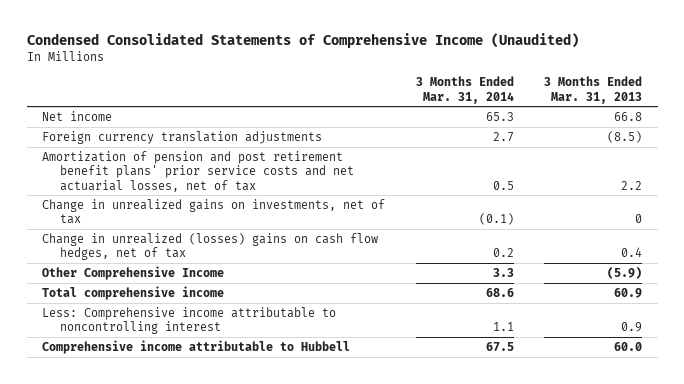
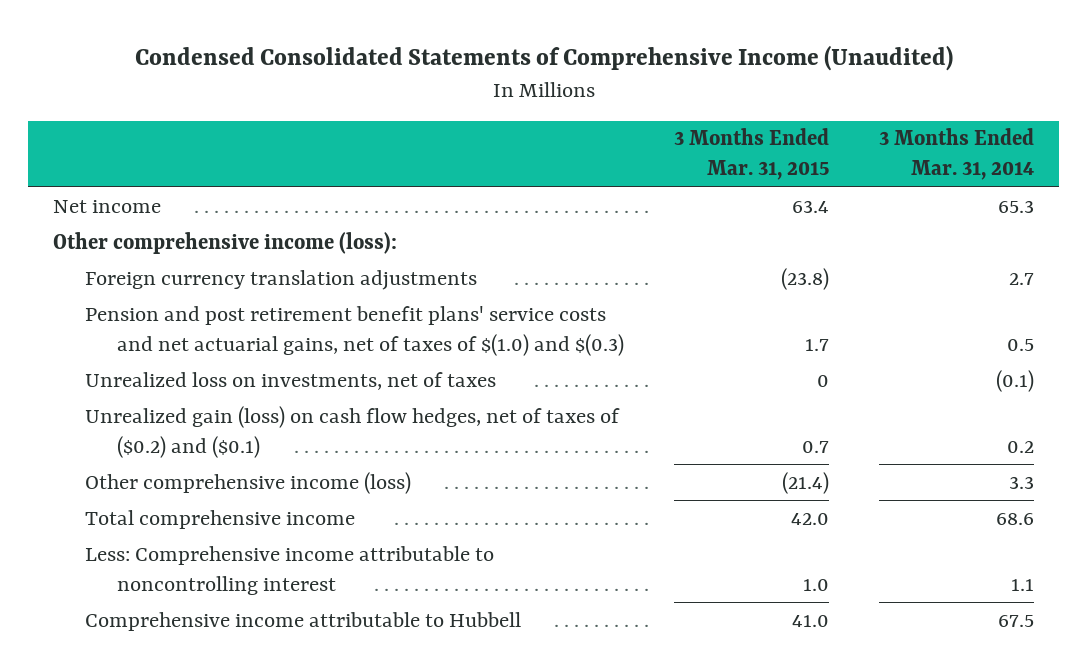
- | 3 Months Ended Mar. 31, 2014 | 3 Months Ended Mar. 31, 2013
+ | 3 Months Ended Mar. 31, 2015 | 3 Months Ended Mar. 31, 2014
+ Other comprehensive income (loss):
- Amortization of pension and post retirement benefit plans' prior service costs and net actuarial losses, net of tax | 0.5 | 2.2
- Change in unrealized gains on investments, net of tax | (0.1) | 0
- Change in unrealized (losses) gains on cash flow hedges, net of tax | 0.2 | 0.4
- Other Comprehensive Income | 3.3 | (5.9)
+ Pension and post retirement benefit plans' service costs and net actuarial gains, net of taxes of $(1.0) and $(0.3) | 1.7 | 0.5
+ Unrealized loss on investments, net of taxes | 0 | (0.1)
+ Unrealized gain (loss) on cash flow hedges, net of taxes of ($0.2) and ($0.1) | 0.7 | 0.2
+ Other comprehensive income (loss) | (21.4) | 3.3

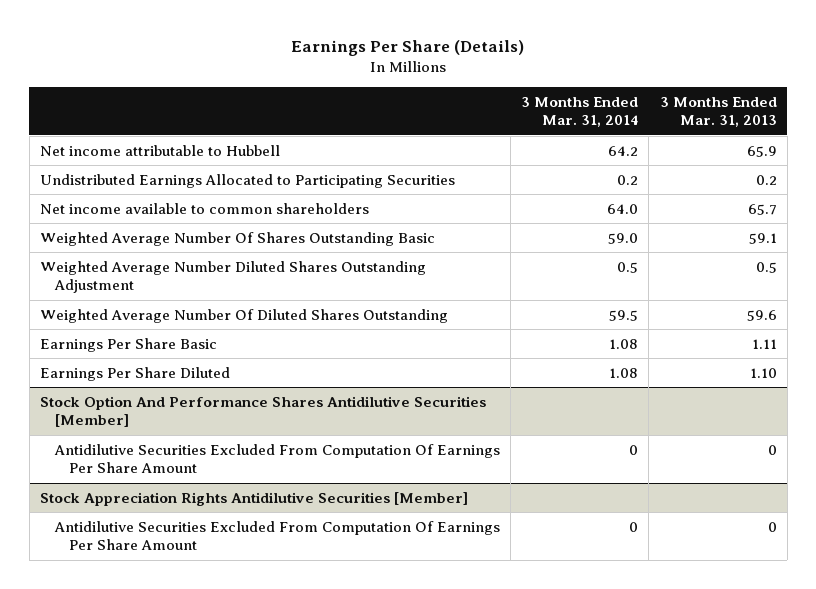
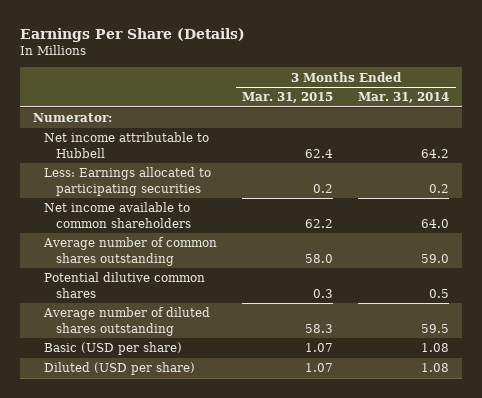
- | 3 Months Ended Mar. 31, 2014 | 3 Months Ended Mar. 31, 2013
+ | 3 Months Ended Mar. 31, 2015 | 3 Months Ended Mar. 31, 2014
+ Numerator:
- Undistributed Earnings Allocated to Participating Securities | 0.2 | 0.2
+ Less: Earnings allocated to participating securities | 0.2 | 0.2
- Weighted Average Number Of Shares Outstanding Basic | 59.0 | 59.1
- Weighted Average Number Diluted Shares Outstanding Adjustment | 0.5 | 0.5
- Weighted Average Number Of Diluted Shares Outstanding | 59.5 | 59.6
- Earnings Per Share Basic | 1.08 | 1.11
- Earnings Per Share Diluted | 1.08 | 1.10
- Stock Option And Performance Shares Antidilutive Securities [Member]
- Antidilutive Securities Excluded From Computation Of Earnings Per Share Amount | 0 | 0
- Stock Appreciation Rights Antidilutive Securities [Member]
- Antidilutive Securities Excluded From Computation Of Earnings Per Share Amount | 0 | 0
+ Average number of common shares outstanding | 58.0 | 59.0
+ Potential dilutive common shares | 0.3 | 0.5
+ Average number of diluted shares outstanding | 58.3 | 59.5
+ Basic (USD per share) | 1.07 | 1.08
+ Diluted (USD per share) | 1.07 | 1.08

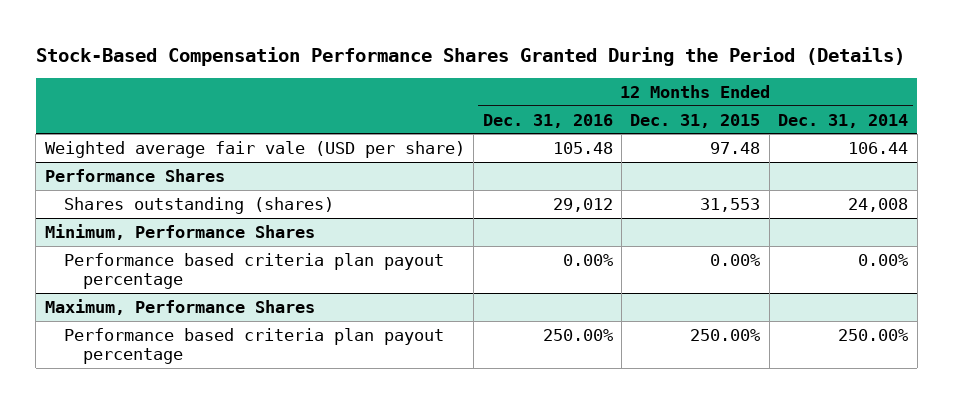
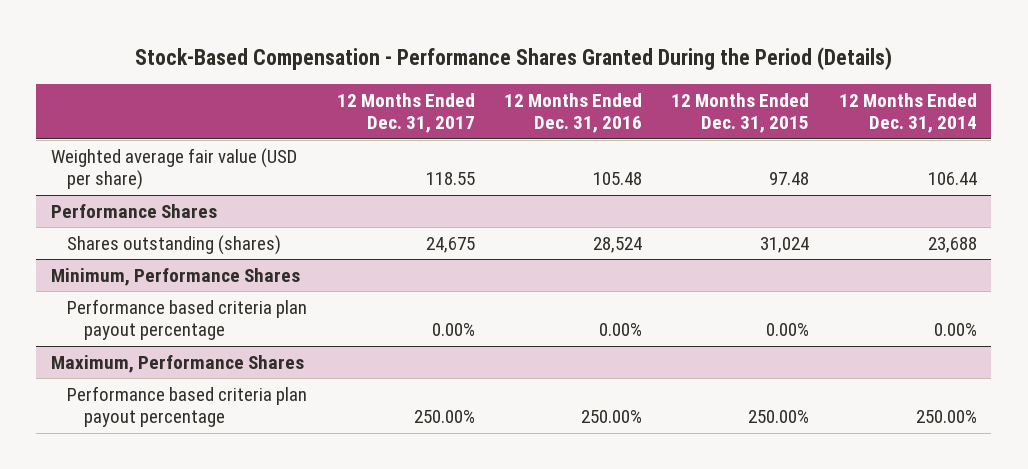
- Stock-Based Compensation Performance Shares Granted During the Period (Details)
+ Stock-Based Compensation - Performance Shares Granted During the Period (Details)
- | 12 Months Ended Dec. 31, 2016 | 12 Months Ended Dec. 31, 2015 | 12 Months Ended Dec. 31, 2014
+ | 12 Months Ended Dec. 31, 2017 | 12 Months Ended Dec. 31, 2016 | 12 Months Ended Dec. 31, 2015 | 12 Months Ended Dec. 31, 2014
- Weighted average fair vale (USD per share) | 105.48 | 97.48 | 106.44
+ Weighted average fair value (USD per share) | 118.55 | 105.48 | 97.48 | 106.44
@ Performance Shares
- Shares outstanding (shares) | 29,012 | 31,553 | 24,008
+ Shares outstanding (shares) | 24,675 | 28,524 | 31,024 | 23,688

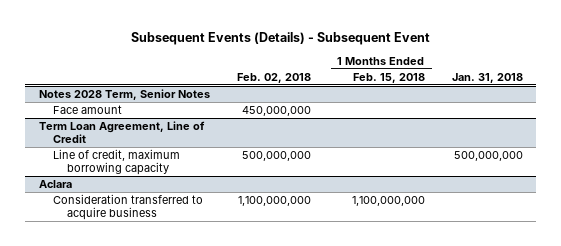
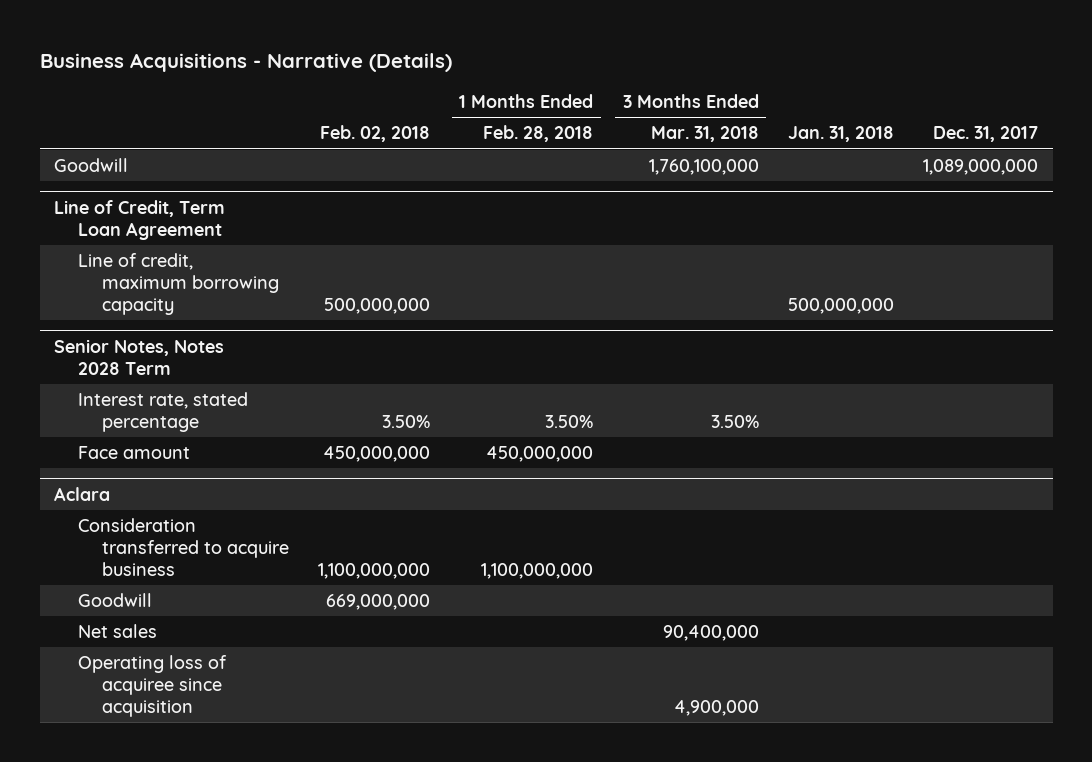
- Subsequent Events (Details) - Subsequent Event
+ Business Acquisitions - Narrative (Details)
- | Feb. 02, 2018 | 1 Months Ended Feb. 15, 2018 | Jan. 31, 2018
+ | Feb. 02, 2018 | 1 Months Ended Feb. 28, 2018 | 3 Months Ended Mar. 31, 2018 | Jan. 31, 2018 | Dec. 31, 2017
- Notes 2028 Term, Senior Notes
- Face amount | 450,000,000 | |
- Term Loan Agreement, Line of Credit
+ Goodwill | | | 1,760,100,000 | | 1,089,000,000
+ Line of Credit, Term Loan Agreement
+ Senior Notes, Notes 2028 Term
+ Interest rate, stated percentage | 3.50% | 3.50% | 3.50% | |
+ Face amount | 450,000,000 | 450,000,000 | | |
@ Aclara
+ Goodwill | 669,000,000 | | | |
+ Net sales | | | 90,400,000 | |
+ Operating loss of acquiree since acquisition | | | 4,900,000 | |

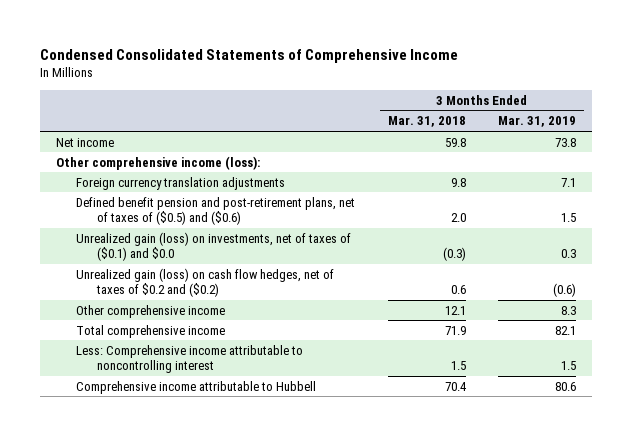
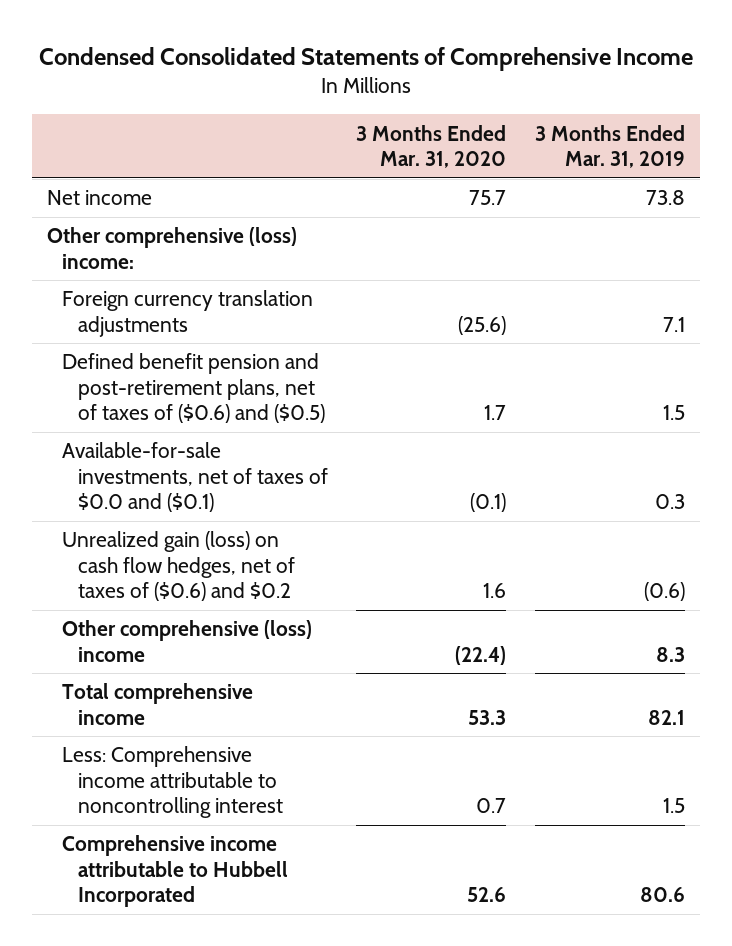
- | 3 Months Ended Mar. 31, 2018 | 3 Months Ended Mar. 31, 2019
+ | 3 Months Ended Mar. 31, 2020 | 3 Months Ended Mar. 31, 2019
- Other comprehensive income (loss):
+ Other comprehensive (loss) income:
- Defined benefit pension and post-retirement plans, net of taxes of ($0.5) and ($0.6) | 2.0 | 1.5
- Unrealized gain (loss) on investments, net of taxes of ($0.1) and $0.0 | (0.3) | 0.3
- Unrealized gain (loss) on cash flow hedges, net of taxes of $0.2 and ($0.2) | 0.6 | (0.6)
- Other comprehensive income | 12.1 | 8.3
+ Defined benefit pension and post-retirement plans, net of taxes of ($0.6) and ($0.5) | 1.7 | 1.5
+ Available-for-sale investments, net of taxes of $0.0 and ($0.1) | (0.1) | 0.3
+ Unrealized gain (loss) on cash flow hedges, net of taxes of ($0.6) and $0.2 | 1.6 | (0.6)
+ Other comprehensive (loss) income | (22.4) | 8.3
- Comprehensive income attributable to Hubbell | 70.4 | 80.6
+ Comprehensive income attributable to Hubbell Incorporated | 52.6 | 80.6

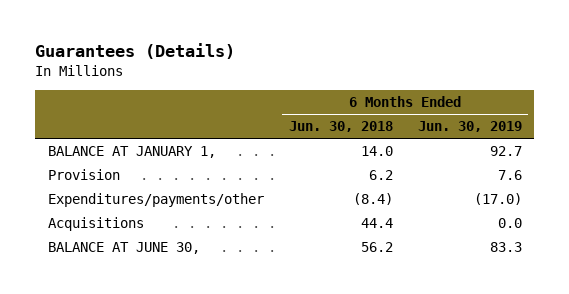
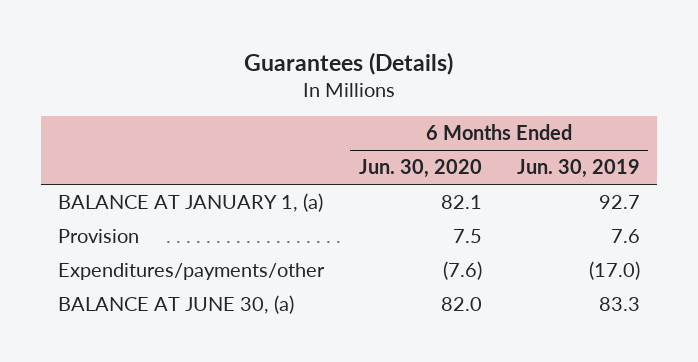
- | 6 Months Ended Jun. 30, 2018 | 6 Months Ended Jun. 30, 2019
+ | 6 Months Ended Jun. 30, 2020 | 6 Months Ended Jun. 30, 2019
- BALANCE AT JANUARY 1, | 14.0 | 92.7
+ BALANCE AT JANUARY 1, (a) | 82.1 | 92.7
- Acquisitions | 44.4 | 0.0
- BALANCE AT JUNE 30, | 56.2 | 83.3
+ BALANCE AT JUNE 30, (a) | 82.0 | 83.3

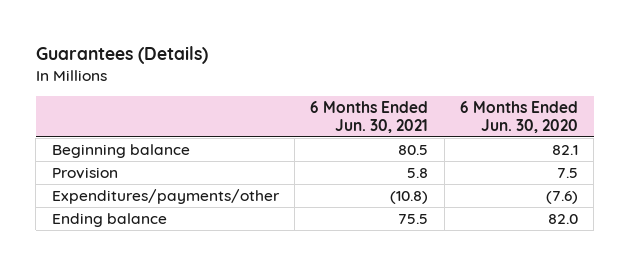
- | 6 Months Ended Jun. 30, 2020 | 6 Months Ended Jun. 30, 2019
+ | 6 Months Ended Jun. 30, 2021 | 6 Months Ended Jun. 30, 2020
- BALANCE AT JANUARY 1, (a) | 82.1 | 92.7
+ Beginning balance | 80.5 | 82.1
- BALANCE AT JUNE 30, (a) | 82.0 | 83.3
+ Ending balance | 75.5 | 82.0

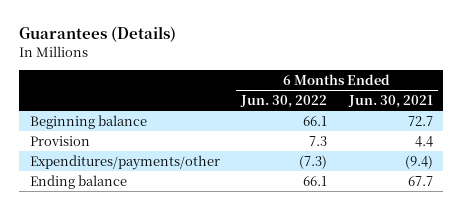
- | 6 Months Ended Jun. 30, 2021 | 6 Months Ended Jun. 30, 2020
+ | 6 Months Ended Jun. 30, 2022 | 6 Months Ended Jun. 30, 2021
- Beginning balance | 80.5 | 82.1
- Provision | 5.8 | 7.5
- Expenditures/payments/other | (10.8) | (7.6)
- Ending balance | 75.5 | 82.0
+ Beginning balance | 66.1 | 72.7
+ Provision | 7.3 | 4.4
+ Expenditures/payments/other | (7.3) | (9.4)
+ Ending balance | 66.1 | 67.7

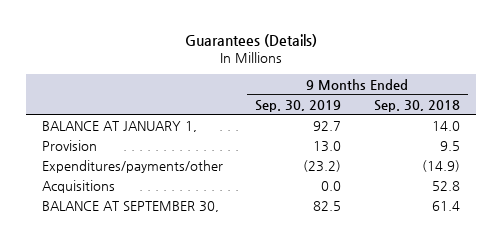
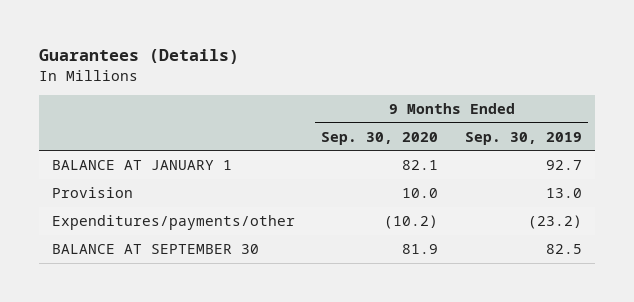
- | 9 Months Ended Sep. 30, 2019 | 9 Months Ended Sep. 30, 2018
+ | 9 Months Ended Sep. 30, 2020 | 9 Months Ended Sep. 30, 2019
- BALANCE AT JANUARY 1, | 92.7 | 14.0
+ BALANCE AT JANUARY 1 | 82.1 | 92.7
- Acquisitions | 0.0 | 52.8
- BALANCE AT SEPTEMBER 30, | 82.5 | 61.4
+ BALANCE AT SEPTEMBER 30 | 81.9 | 82.5

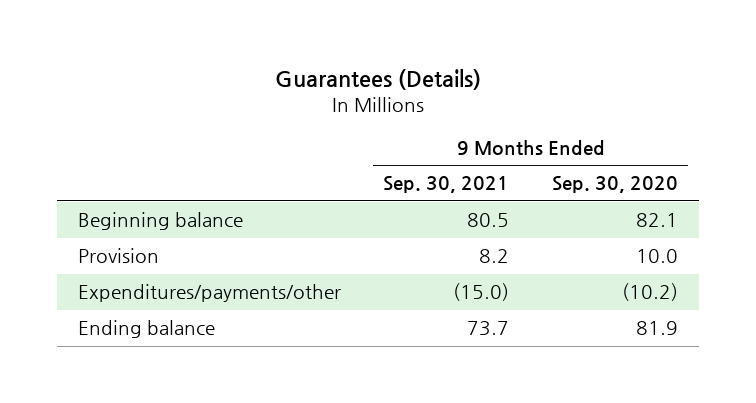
- | 9 Months Ended Sep. 30, 2020 | 9 Months Ended Sep. 30, 2019
+ | 9 Months Ended Sep. 30, 2021 | 9 Months Ended Sep. 30, 2020
- BALANCE AT JANUARY 1 | 82.1 | 92.7
+ Beginning balance | 80.5 | 82.1
- BALANCE AT SEPTEMBER 30 | 81.9 | 82.5
+ Ending balance | 73.7 | 81.9

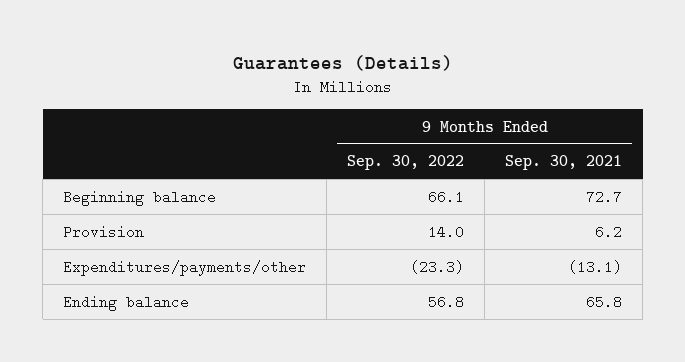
- | 9 Months Ended Sep. 30, 2021 | 9 Months Ended Sep. 30, 2020
+ | 9 Months Ended Sep. 30, 2022 | 9 Months Ended Sep. 30, 2021
- Beginning balance | 80.5 | 82.1
- Provision | 8.2 | 10.0
- Expenditures/payments/other | (15.0) | (10.2)
- Ending balance | 73.7 | 81.9
+ Beginning balance | 66.1 | 72.7
+ Provision | 14.0 | 6.2
+ Expenditures/payments/other | (23.3) | (13.1)
+ Ending balance | 56.8 | 65.8

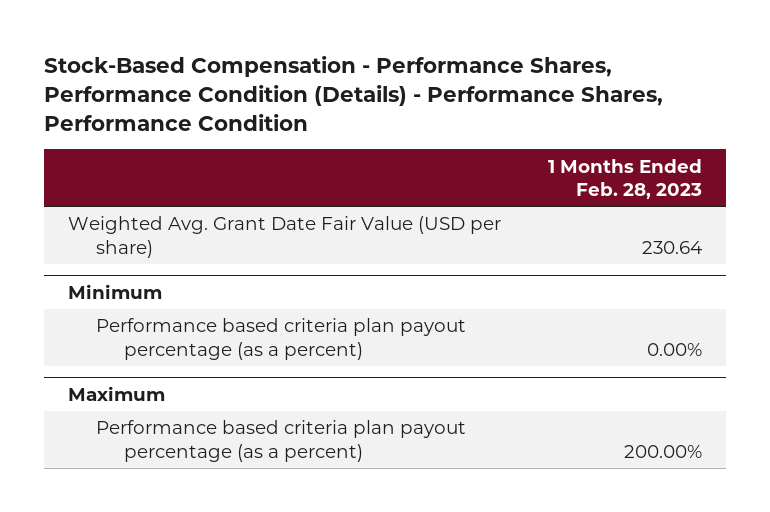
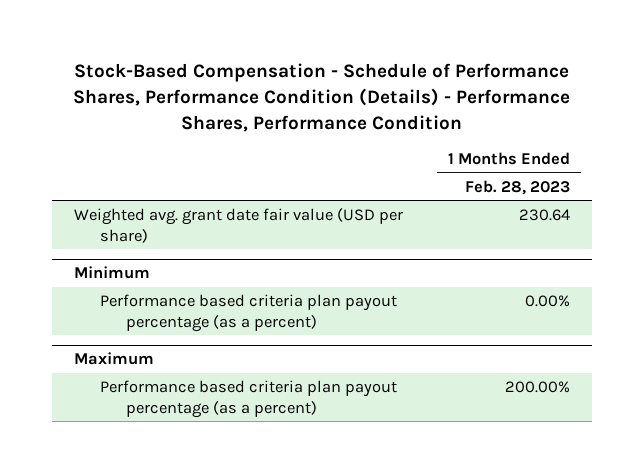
- Stock-Based Compensation - Performance Shares, Performance Condition (Details) - Performance Shares, Performance Condition
+ Stock-Based Compensation - Schedule of Performance Shares, Performance Condition (Details) - Performance Shares, Performance Condition
- Weighted Avg. Grant Date Fair Value (USD per share) | 230.64
+ Weighted avg. grant date fair value (USD per share) | 230.64

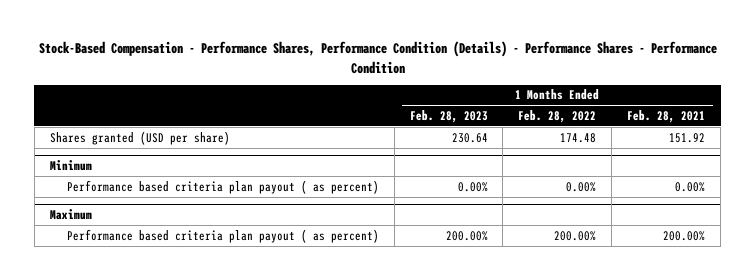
- Stock-Based Compensation - Schedule of Performance Shares, Performance Condition (Details) - Performance Shares, Performance Condition
+ Stock-Based Compensation - Performance Shares, Performance Condition (Details) - Performance Shares - Performance Condition
- | 1 Months Ended Feb. 28, 2023
+ | 1 Months Ended Feb. 28, 2023 | 1 Months Ended Feb. 28, 2022 | 1 Months Ended Feb. 28, 2021
- Weighted avg. grant date fair value (USD per share) | 230.64
+ Shares granted (USD per share) | 230.64 | 174.48 | 151.92
@ Minimum
- Performance based criteria plan payout percentage (as a percent) | 0.00%
+ Performance based criteria plan payout ( as percent) | 0.00% | 0.00% | 0.00%
@ Maximum
- Performance based criteria plan payout percentage (as a percent) | 200.00%
+ Performance based criteria plan payout ( as percent) | 200.00% | 200.00% | 200.00%

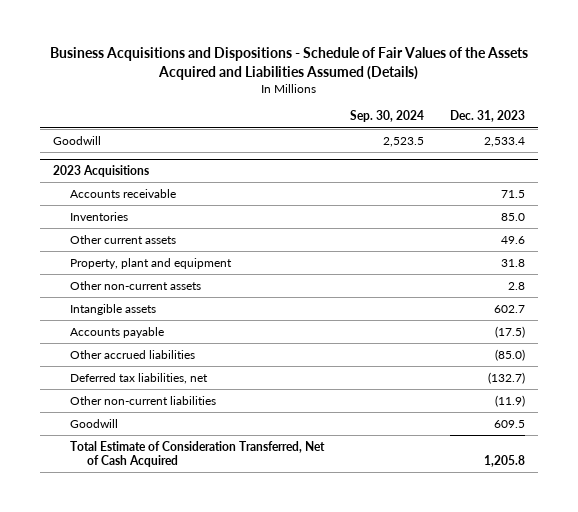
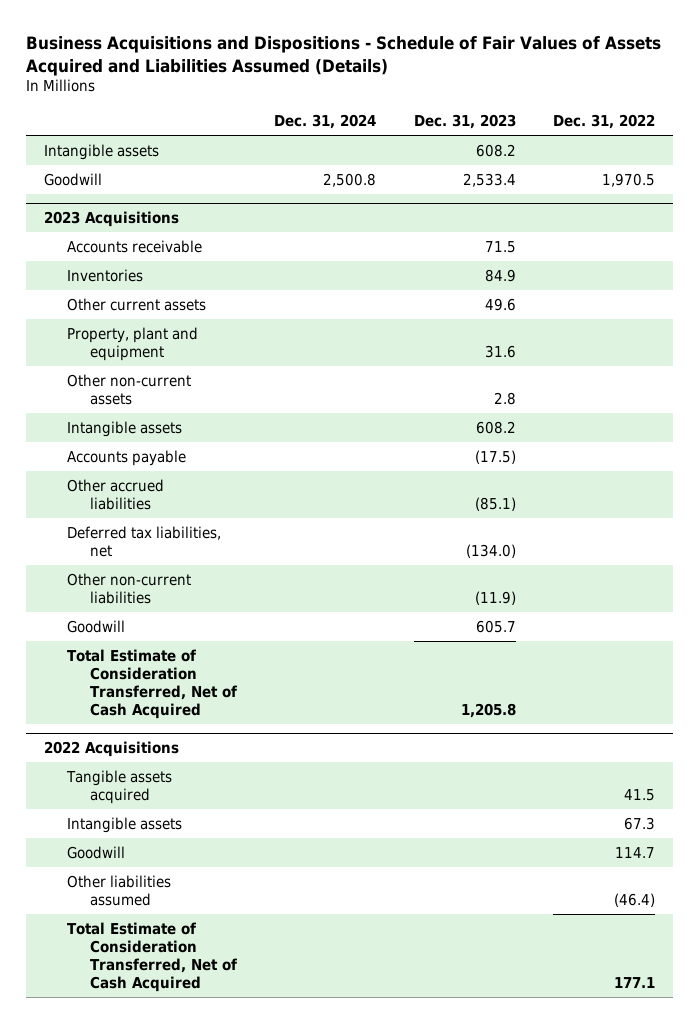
- Business Acquisitions and Dispositions - Schedule of Fair Values of the Assets Acquired and Liabilities Assumed (Details)
+ Business Acquisitions and Dispositions - Schedule of Fair Values of Assets Acquired and Liabilities Assumed (Details)
- | Sep. 30, 2024 | Dec. 31, 2023
+ | Dec. 31, 2024 | Dec. 31, 2023 | Dec. 31, 2022
+ Intangible assets | | 608.2 |
@ 2023 Acquisitions
- Inventories | | 85.0
+ Inventories | | 84.9 |
- Property, plant and equipment | | 31.8
+ Property, plant and equipment | | 31.6 |
- Intangible assets | | 602.7
+ Intangible assets | | 608.2 |
- Other accrued liabilities | | (85.0)
- Deferred tax liabilities, net | | (132.7)
+ Other accrued liabilities | | (85.1) |
+ Deferred tax liabilities, net | | (134.0) |
- Goodwill | | 609.5
+ Goodwill | | 605.7 |
+ 2022 Acquisitions
+ Tangible assets acquired | | | 41.5
+ Intangible assets | | | 67.3
+ Goodwill | | | 114.7
+ Other liabilities assumed | | | (46.4)
+ Total Estimate of Consideration Transferred, Net of Cash Acquired | | | 177.1

